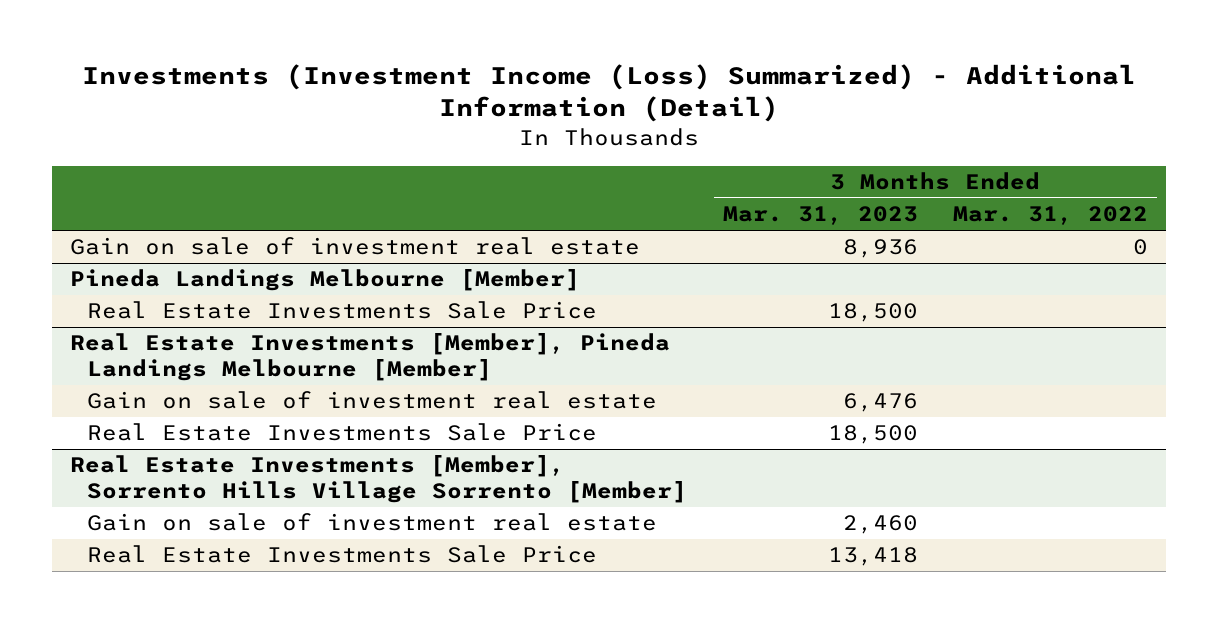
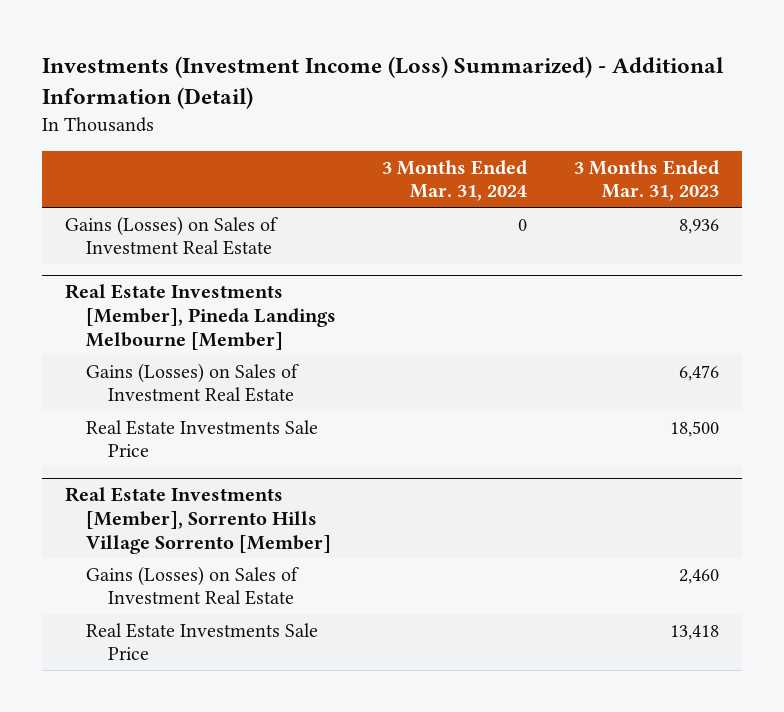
- | 3 Months Ended Mar. 31, 2023 | 3 Months Ended Mar. 31, 2022
+ | 3 Months Ended Mar. 31, 2024 | 3 Months Ended Mar. 31, 2023
- Gain on sale of investment real estate | 8,936 | 0
- Pineda Landings Melbourne [Member]
- Real Estate Investments Sale Price | 18,500 |
+ Gains (Losses) on Sales of Investment Real Estate | 0 | 8,936
@ Real Estate Investments [Member], Pineda Landings Melbourne [Member]
- Gain on sale of investment real estate | 6,476 |
+ Gains (Losses) on Sales of Investment Real Estate | | 6,476
@ Real Estate Investments [Member], Sorrento Hills Village Sorrento [Member]
- Gain on sale of investment real estate | 2,460 |
+ Gains (Losses) on Sales of Investment Real Estate | | 2,460

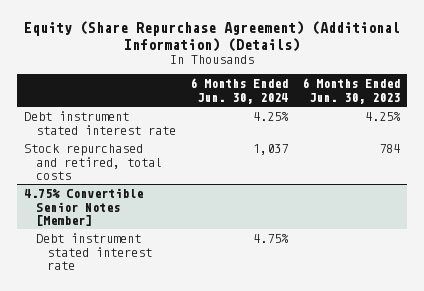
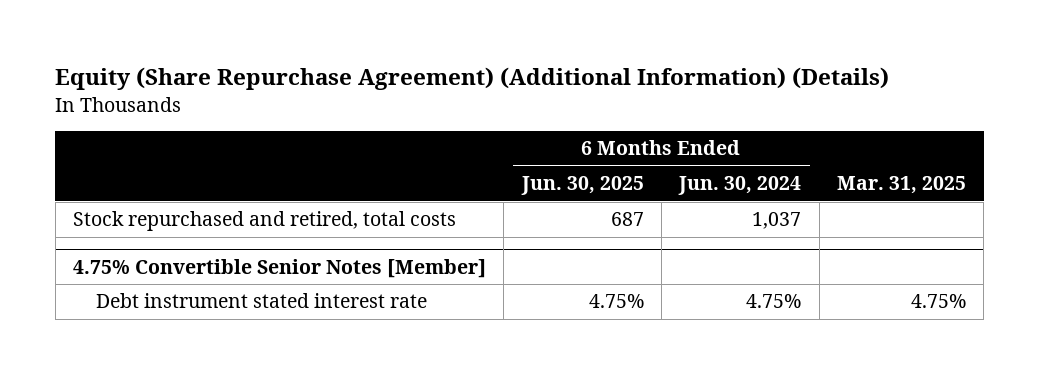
- | 6 Months Ended Jun. 30, 2024 | 6 Months Ended Jun. 30, 2023
+ | 6 Months Ended Jun. 30, 2025 | 6 Months Ended Jun. 30, 2024 | Mar. 31, 2025
- Debt instrument stated interest rate | 4.25% | 4.25%

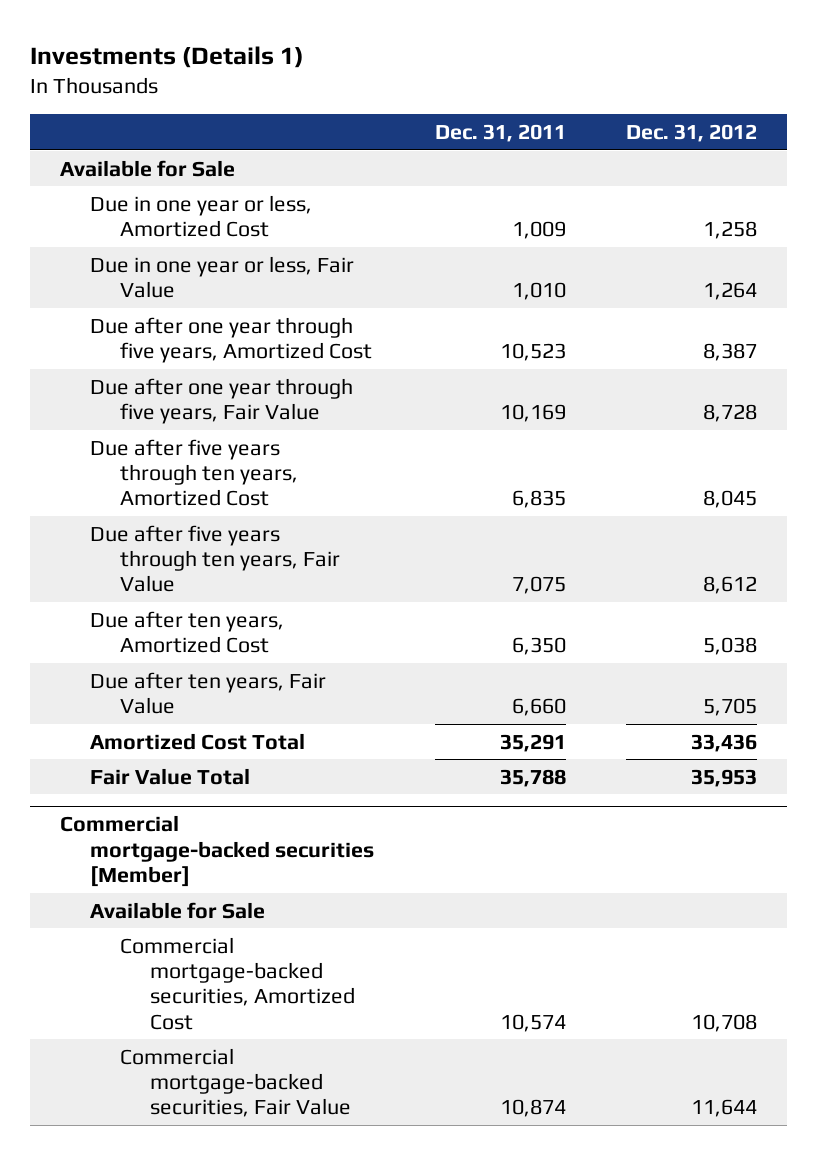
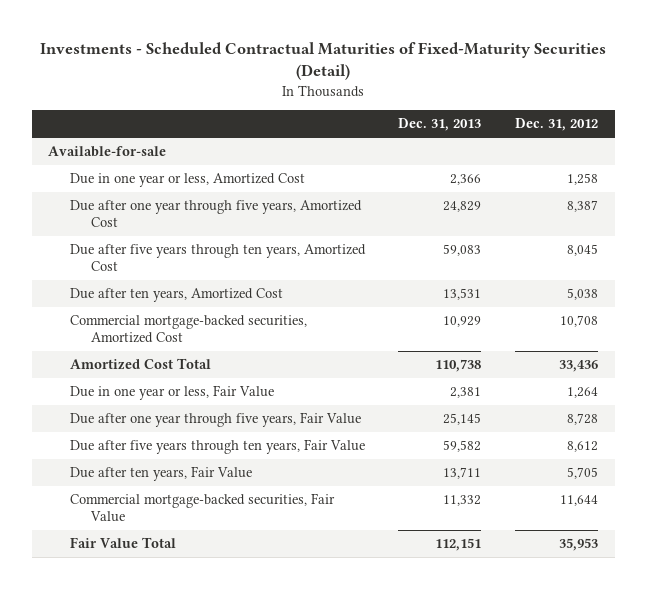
- Investments (Details 1)
+ Investments - Scheduled Contractual Maturities of Fixed-Maturity Securities (Detail)
- | Dec. 31, 2011 | Dec. 31, 2012
+ | Dec. 31, 2013 | Dec. 31, 2012
- Available for Sale
+ Available-for-sale
- Commercial mortgage-backed securities [Member]
- Available for Sale
moved down: Amortized Cost Total | 110,738 | 33,436
moved down: Due in one year or less, Fair Value | 2,381 | 1,264
moved down: Due after one year through five years, Fair Value | 25,145 | 8,728
moved down: Due after five years through ten years, Fair Value | 59,582 | 8,612
moved down: Due after ten years, Fair Value | 13,711 | 5,705
moved down: Fair Value Total | 112,151 | 35,953

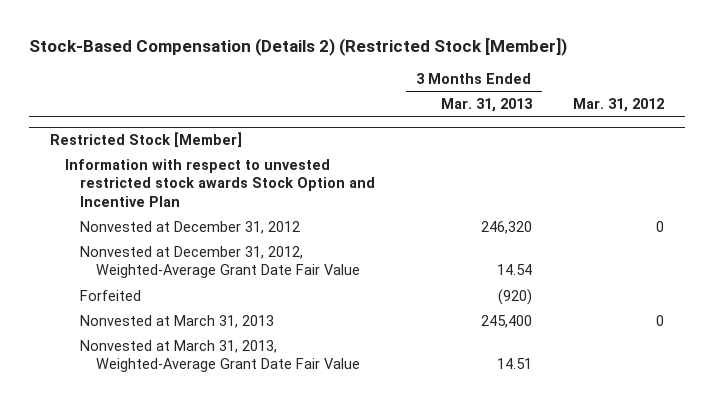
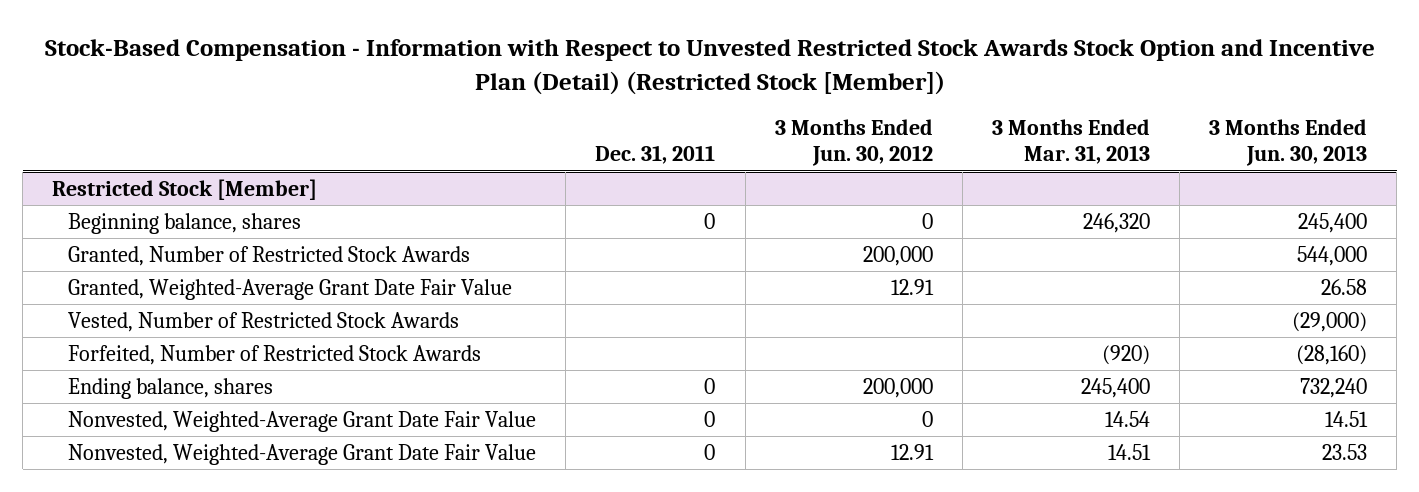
- Stock-Based Compensation (Details 2) (Restricted Stock [Member])
+ Stock-Based Compensation - Information with Respect to Unvested Restricted Stock Awards Stock Option and Incentive Plan (Detail) (Restricted Stock [Member])
- | 3 Months Ended Mar. 31, 2013 | Mar. 31, 2012
+ | Dec. 31, 2011 | 3 Months Ended Jun. 30, 2012 | 3 Months Ended Mar. 31, 2013 | 3 Months Ended Jun. 30, 2013
@ Restricted Stock [Member]
- Information with respect to unvested restricted stock awards Stock Option and Incentive Plan
- Nonvested at December 31, 2012 | 246,320 | 0
- Nonvested at December 31, 2012, Weighted-Average Grant Date Fair Value | 14.54 |
- Forfeited | (920) |
- Nonvested at March 31, 2013 | 245,400 | 0
- Nonvested at March 31, 2013, Weighted-Average Grant Date Fair Value | 14.51 |
+ Beginning balance, shares | 0 | 0 | 246,320 | 245,400
+ Granted, Number of Restricted Stock Awards | | 200,000 | | 544,000
+ Granted, Weighted-Average Grant Date Fair Value | | 12.91 | | 26.58
+ Vested, Number of Restricted Stock Awards | | | | (29,000)
+ Forfeited, Number of Restricted Stock Awards | | | (920) | (28,160)
+ Ending balance, shares | 0 | 200,000 | 245,400 | 732,240
+ Nonvested, Weighted-Average Grant Date Fair Value | 0 | 0 | 14.54 | 14.51
+ Nonvested, Weighted-Average Grant Date Fair Value | 0 | 12.91 | 14.51 | 23.53

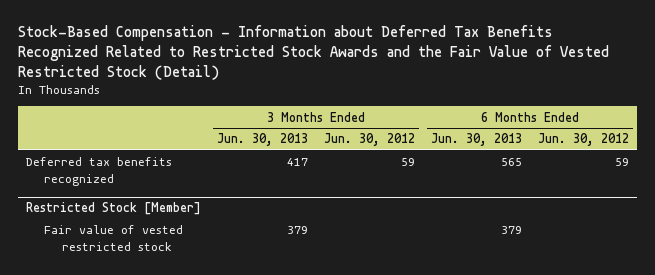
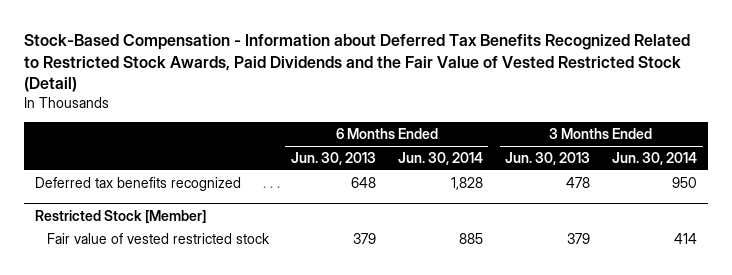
- Stock-Based Compensation - Information about Deferred Tax Benefits Recognized Related to Restricted Stock Awards and the Fair Value of Vested Restricted Stock (Detail)
+ Stock-Based Compensation - Information about Deferred Tax Benefits Recognized Related to Restricted Stock Awards, Paid Dividends and the Fair Value of Vested Restricted Stock (Detail)
- | 3 Months Ended Jun. 30, 2013 | 3 Months Ended Jun. 30, 2012 | 6 Months Ended Jun. 30, 2013 | 6 Months Ended Jun. 30, 2012
+ | 6 Months Ended Jun. 30, 2013 | 6 Months Ended Jun. 30, 2014 | 3 Months Ended Jun. 30, 2013 | 3 Months Ended Jun. 30, 2014
- Deferred tax benefits recognized | 417 | 59 | 565 | 59
+ Deferred tax benefits recognized | 648 | 1,828 | 478 | 950

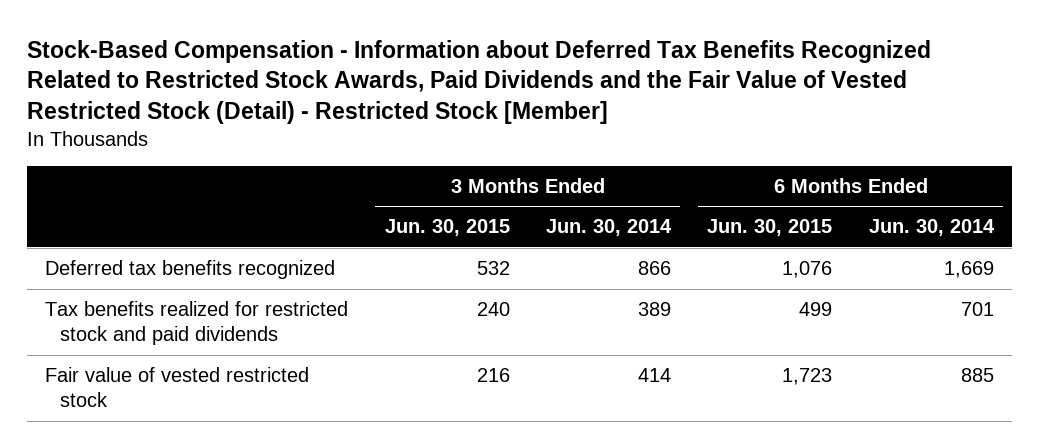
- Stock-Based Compensation - Information about Deferred Tax Benefits Recognized Related to Restricted Stock Awards, Paid Dividends and the Fair Value of Vested Restricted Stock (Detail)
+ Stock-Based Compensation - Information about Deferred Tax Benefits Recognized Related to Restricted Stock Awards, Paid Dividends and the Fair Value of Vested Restricted Stock (Detail) - Restricted Stock [Member]
- | 6 Months Ended Jun. 30, 2013 | 6 Months Ended Jun. 30, 2014 | 3 Months Ended Jun. 30, 2013 | 3 Months Ended Jun. 30, 2014
+ | 3 Months Ended Jun. 30, 2015 | 3 Months Ended Jun. 30, 2014 | 6 Months Ended Jun. 30, 2015 | 6 Months Ended Jun. 30, 2014
- Deferred tax benefits recognized | 648 | 1,828 | 478 | 950
- Restricted Stock [Member]
+ Deferred tax benefits recognized | 532 | 866 | 1,076 | 1,669
+ Tax benefits realized for restricted stock and paid dividends | 240 | 389 | 499 | 701

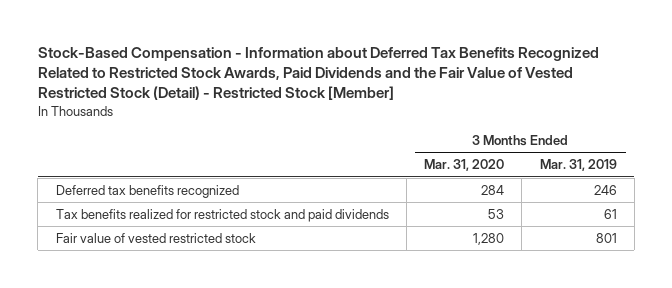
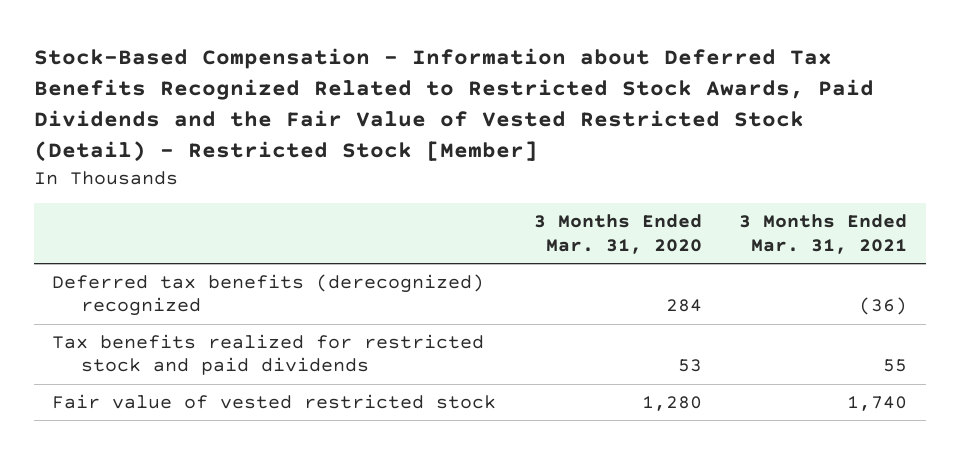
- | 3 Months Ended Mar. 31, 2020 | 3 Months Ended Mar. 31, 2019
+ | 3 Months Ended Mar. 31, 2020 | 3 Months Ended Mar. 31, 2021
- Deferred tax benefits recognized | 284 | 246
+ Deferred tax benefits (derecognized) recognized | 284 | (36)

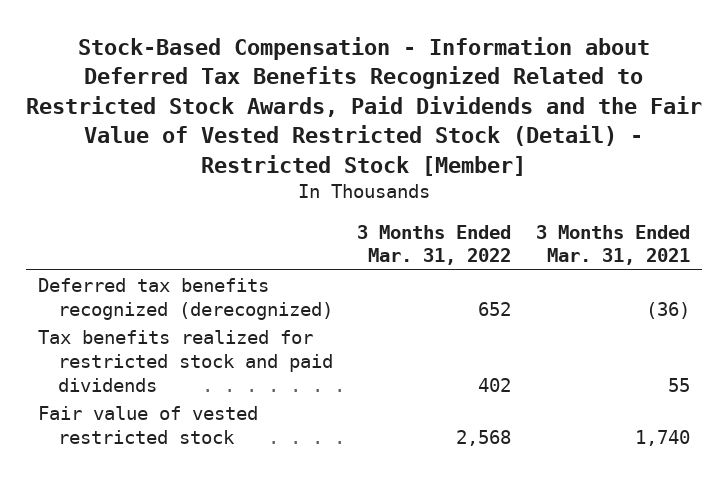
- | 3 Months Ended Mar. 31, 2020 | 3 Months Ended Mar. 31, 2021
+ | 3 Months Ended Mar. 31, 2022 | 3 Months Ended Mar. 31, 2021
- Deferred tax benefits (derecognized) recognized | 284 | (36)
+ Deferred tax benefits recognized (derecognized) | 652 | (36)

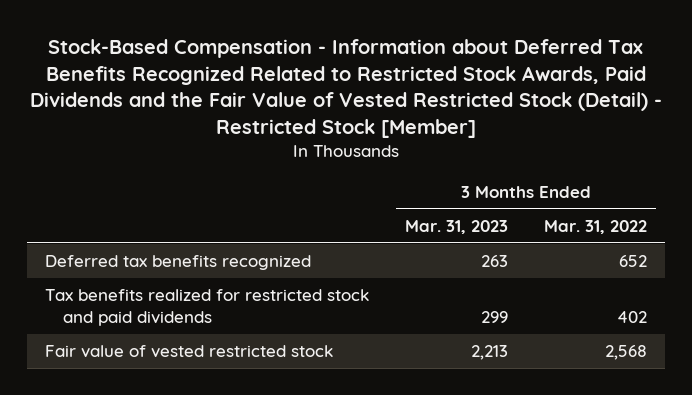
- | 3 Months Ended Mar. 31, 2022 | 3 Months Ended Mar. 31, 2021
+ | 3 Months Ended Mar. 31, 2023 | 3 Months Ended Mar. 31, 2022
- Deferred tax benefits recognized (derecognized) | 652 | (36)
+ Deferred tax benefits recognized | 263 | 652

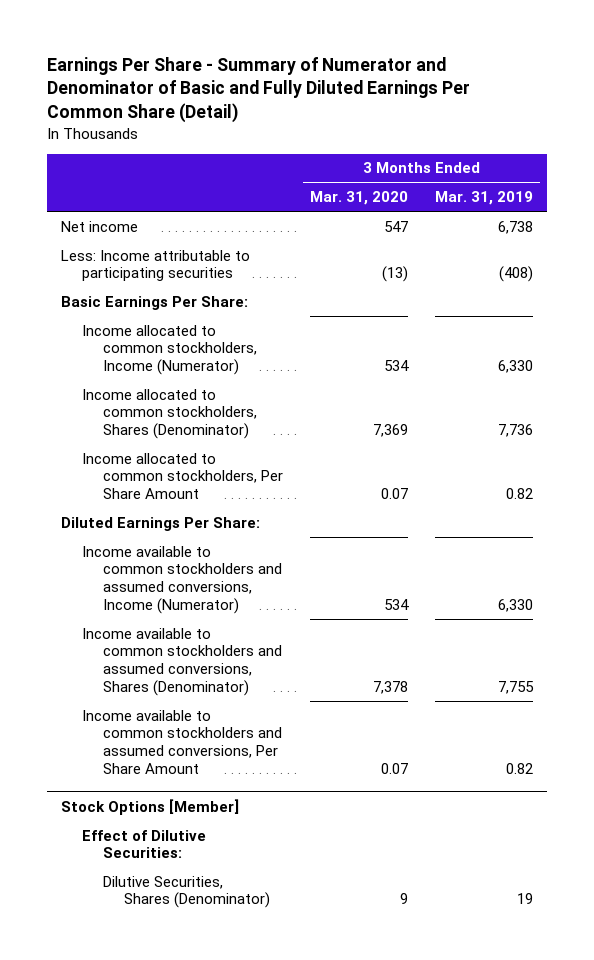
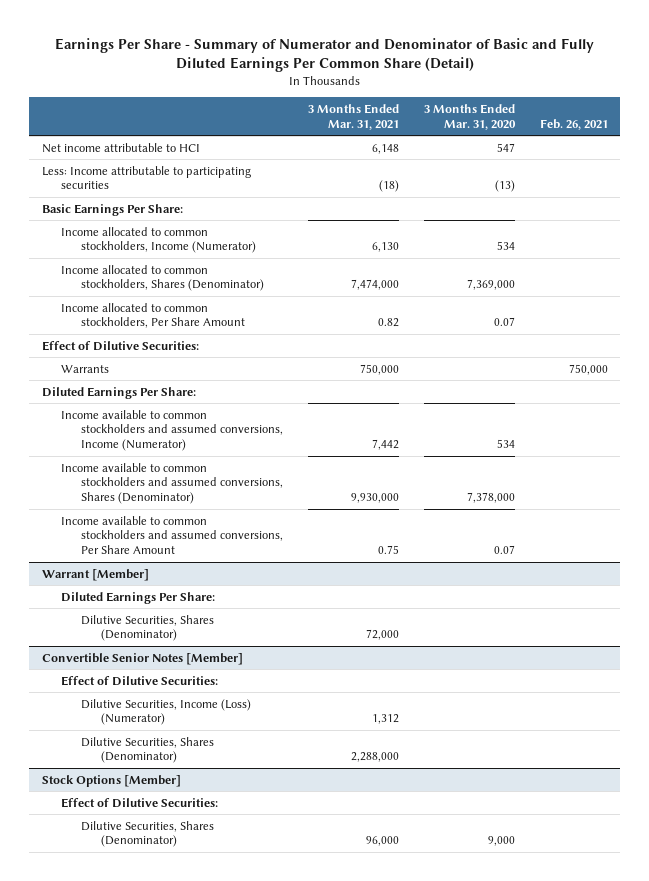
- | 3 Months Ended Mar. 31, 2020 | 3 Months Ended Mar. 31, 2019
+ | 3 Months Ended Mar. 31, 2021 | 3 Months Ended Mar. 31, 2020 | Feb. 26, 2021
- Net income | 547 | 6,738
+ Net income attributable to HCI | 6,148 | 547 |
- Income allocated to common stockholders, Shares (Denominator) | 7,369 | 7,736
+ Income allocated to common stockholders, Shares (Denominator) | 7,474,000 | 7,369,000 |
+ Effect of Dilutive Securities:
+ Warrants | 750,000 | | 750,000
- Income available to common stockholders and assumed conversions, Shares (Denominator) | 7,378 | 7,755
+ Income available to common stockholders and assumed conversions, Shares (Denominator) | 9,930,000 | 7,378,000 |
+ Warrant [Member]
+ Diluted Earnings Per Share:
+ Dilutive Securities, Shares (Denominator) | 72,000 | |
+ Convertible Senior Notes [Member]
+ Effect of Dilutive Securities:
+ Dilutive Securities, Income (Loss) (Numerator) | 1,312 | |
+ Dilutive Securities, Shares (Denominator) | 2,288,000 | |
@ Stock Options [Member]
- Dilutive Securities, Shares (Denominator) | 9 | 19
+ Dilutive Securities, Shares (Denominator) | 96,000 | 9,000 |

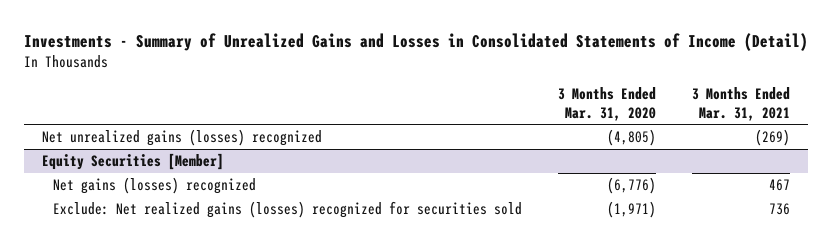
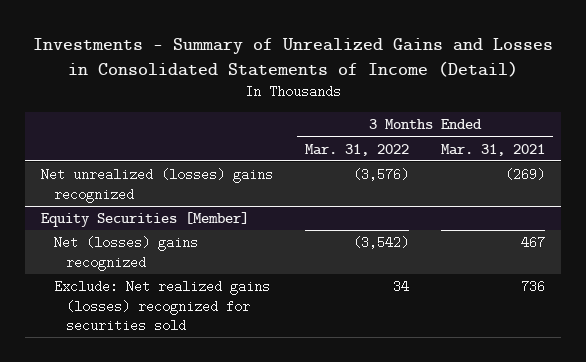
- | 3 Months Ended Mar. 31, 2020 | 3 Months Ended Mar. 31, 2021
+ | 3 Months Ended Mar. 31, 2022 | 3 Months Ended Mar. 31, 2021
- Net unrealized gains (losses) recognized | (4,805) | (269)
+ Net unrealized (losses) gains recognized | (3,576) | (269)
@ Equity Securities [Member]
- Net gains (losses) recognized | (6,776) | 467
+ Net (losses) gains recognized | (3,542) | 467

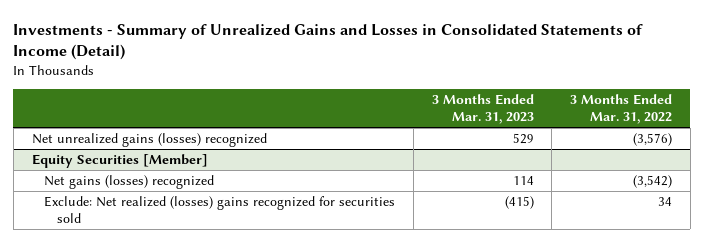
- | 3 Months Ended Mar. 31, 2022 | 3 Months Ended Mar. 31, 2021
+ | 3 Months Ended Mar. 31, 2023 | 3 Months Ended Mar. 31, 2022
- Net unrealized (losses) gains recognized | (3,576) | (269)
+ Net unrealized gains (losses) recognized | 529 | (3,576)
@ Equity Securities [Member]
- Net (losses) gains recognized | (3,542) | 467
- Exclude: Net realized gains (losses) recognized for securities sold | 34 | 736
+ Net gains (losses) recognized | 114 | (3,542)
+ Exclude: Net realized (losses) gains recognized for securities sold | (415) | 34

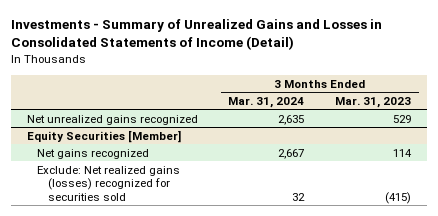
- | 3 Months Ended Mar. 31, 2023 | 3 Months Ended Mar. 31, 2022
+ | 3 Months Ended Mar. 31, 2024 | 3 Months Ended Mar. 31, 2023
- Net unrealized gains (losses) recognized | 529 | (3,576)
+ Net unrealized gains recognized | 2,635 | 529
@ Equity Securities [Member]
- Net gains (losses) recognized | 114 | (3,542)
- Exclude: Net realized (losses) gains recognized for securities sold | (415) | 34
+ Net gains recognized | 2,667 | 114
+ Exclude: Net realized gains (losses) recognized for securities sold | 32 | (415)

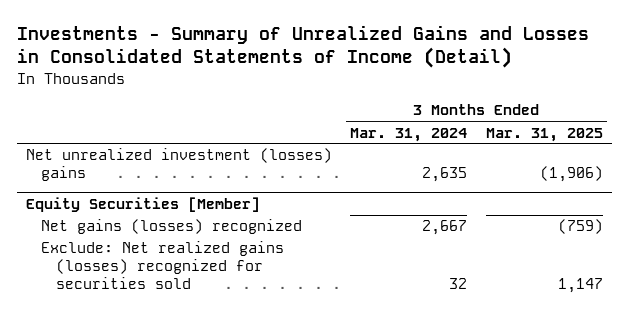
- | 3 Months Ended Mar. 31, 2024 | 3 Months Ended Mar. 31, 2023
+ | 3 Months Ended Mar. 31, 2024 | 3 Months Ended Mar. 31, 2025
- Net unrealized gains recognized | 2,635 | 529
+ Net unrealized investment (losses) gains | 2,635 | (1,906)
@ Equity Securities [Member]
- Net gains recognized | 2,667 | 114
+ Net gains (losses) recognized | 2,667 | (759)

